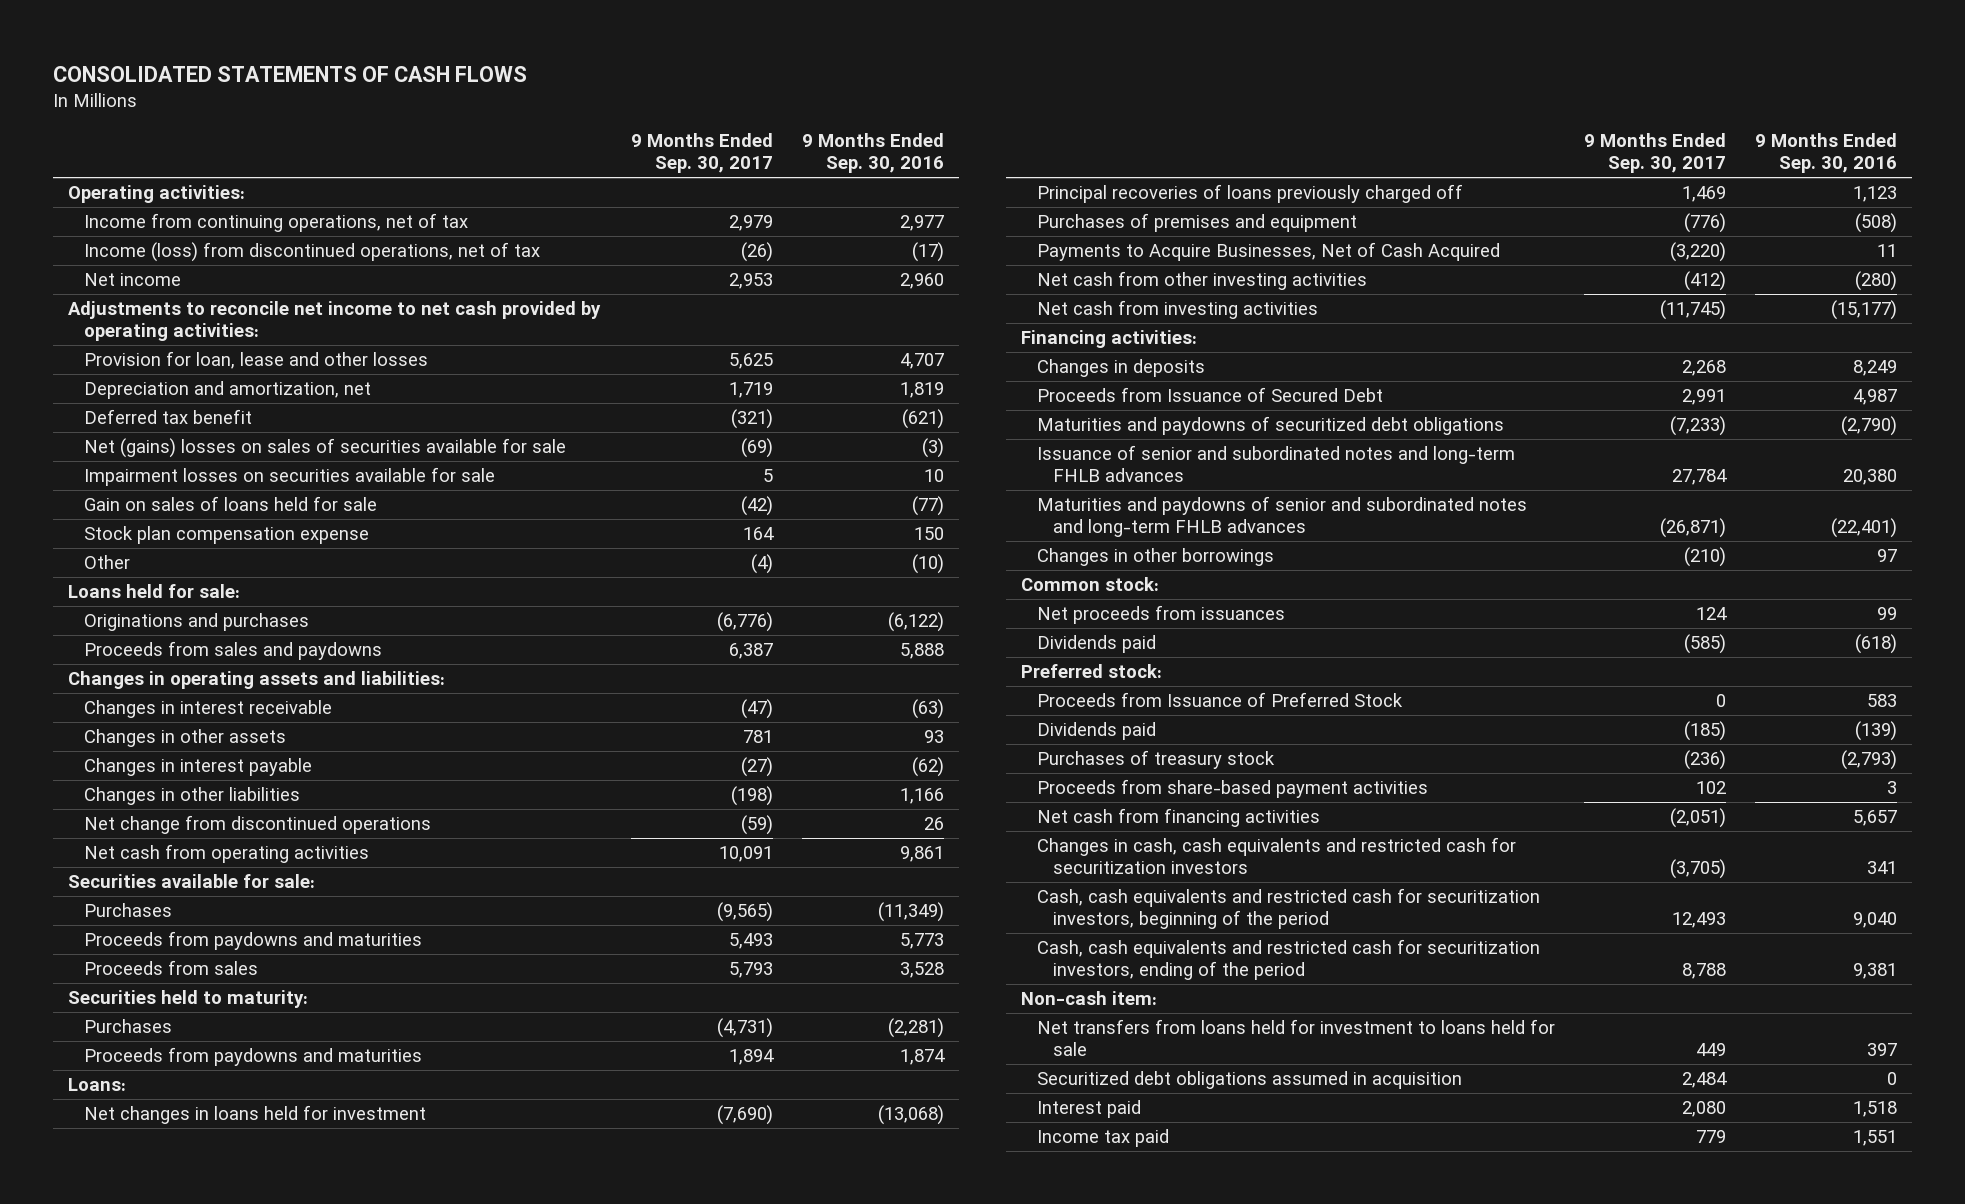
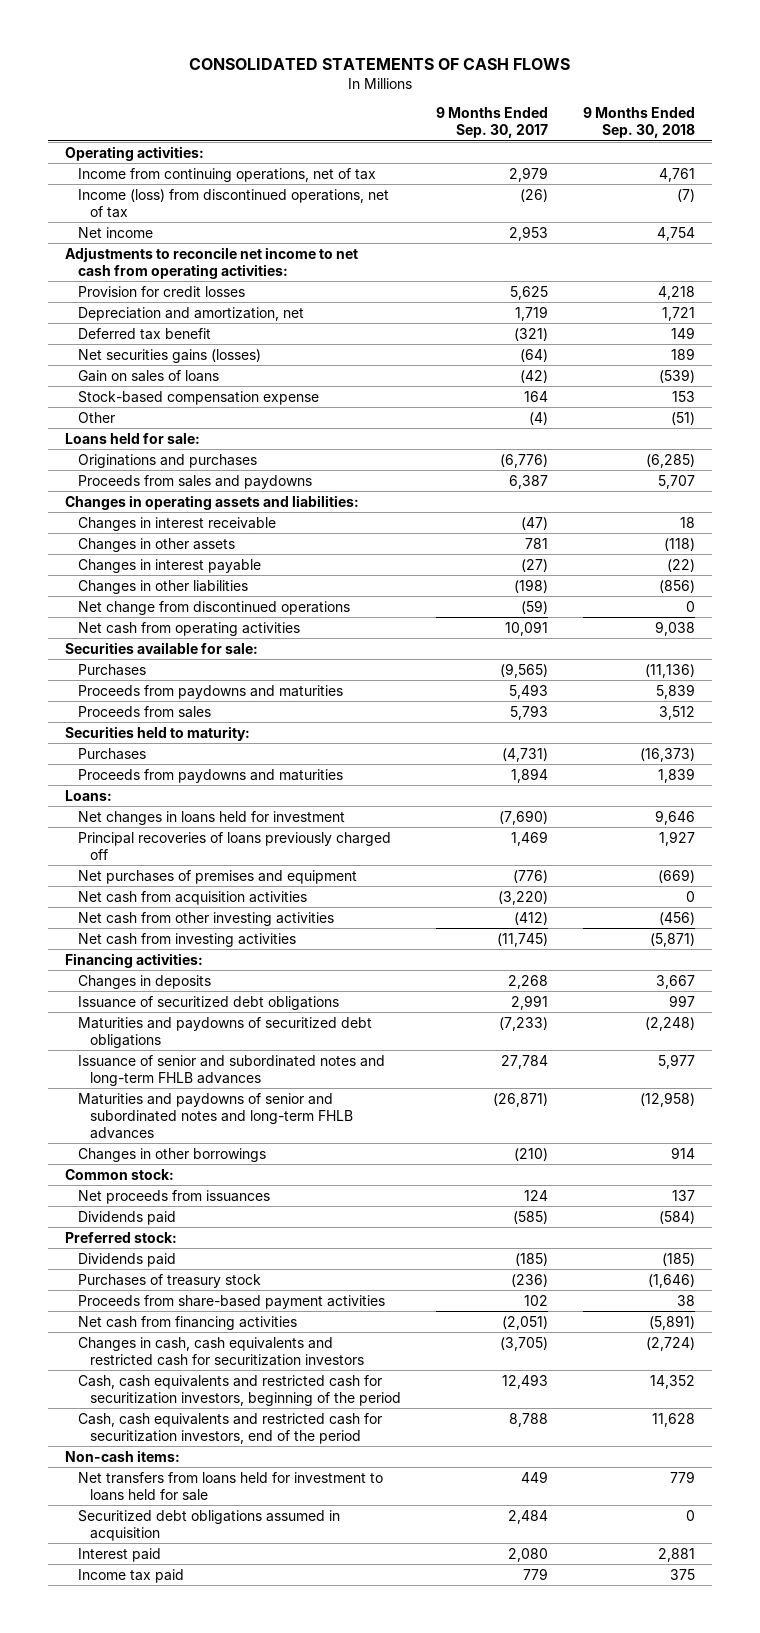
- | 9 Months Ended Sep. 30, 2017 | 9 Months Ended Sep. 30, 2016
+ | 9 Months Ended Sep. 30, 2017 | 9 Months Ended Sep. 30, 2018
- Adjustments to reconcile net income to net cash provided by operating activities:
- Provision for loan, lease and other losses | 5,625 | 4,707
+ Adjustments to reconcile net income to net cash from operating activities:
+ Provision for credit losses | 5,625 | 4,218
- Net (gains) losses on sales of securities available for sale | (69) | (3)
- Impairment losses on securities available for sale | 5 | 10
- Gain on sales of loans held for sale | (42) | (77)
- Stock plan compensation expense | 164 | 150
+ Net securities gains (losses) | (64) | 189
+ Gain on sales of loans | (42) | (539)
+ Stock-based compensation expense | 164 | 153
- Purchases of premises and equipment | (776) | (508)
- Payments to Acquire Businesses, Net of Cash Acquired | (3,220) | 11
+ Net purchases of premises and equipment | (776) | (669)
+ Net cash from acquisition activities | (3,220) | 0
- Proceeds from Issuance of Secured Debt | 2,991 | 4,987
+ Issuance of securitized debt obligations | 2,991 | 997
- Proceeds from Issuance of Preferred Stock | 0 | 583
- Cash, cash equivalents and restricted cash for securitization investors, ending of the period | 8,788 | 9,381
- Non-cash item:
+ Cash, cash equivalents and restricted cash for securitization investors, end of the period | 8,788 | 11,628
+ Non-cash items:

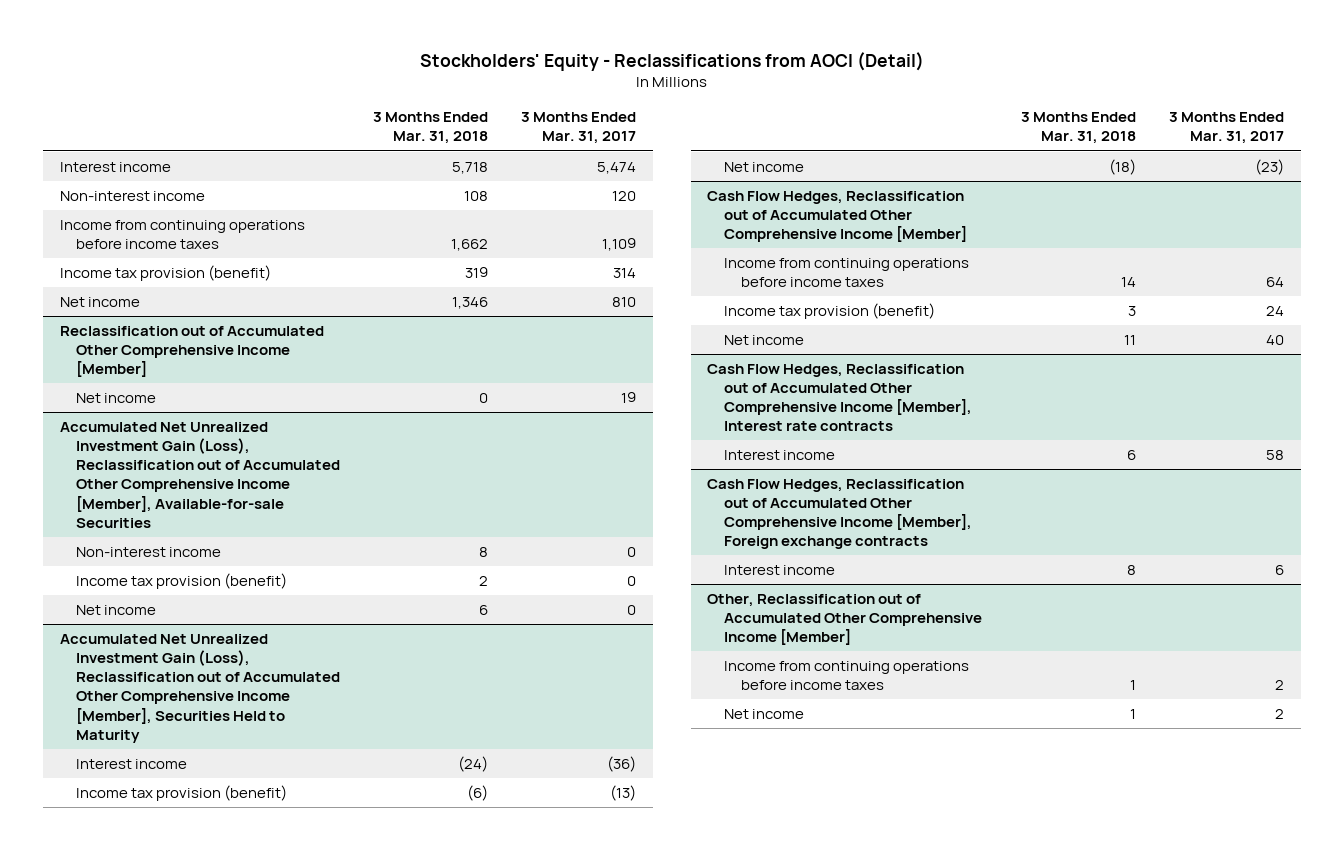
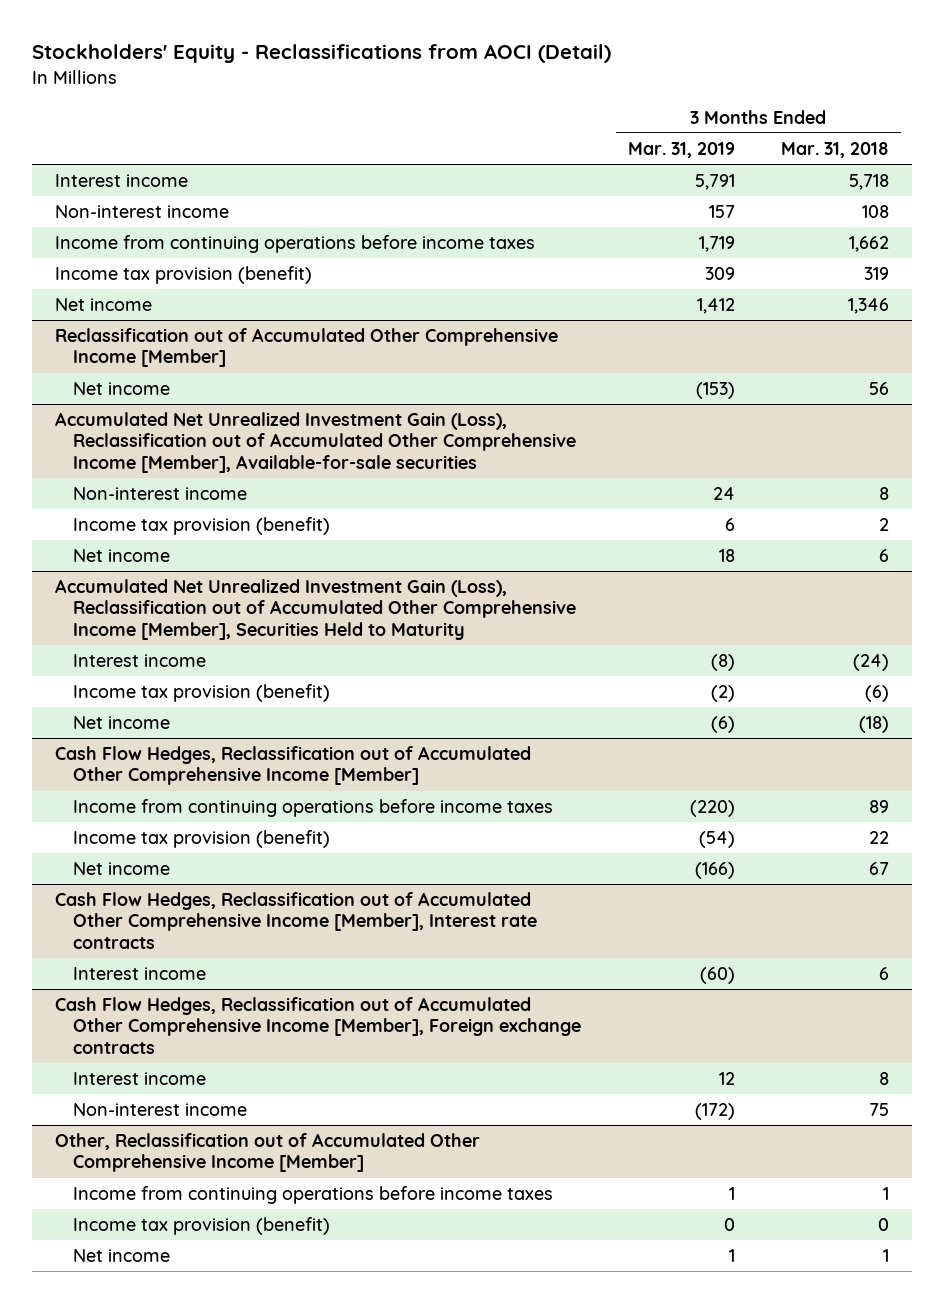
- | 3 Months Ended Mar. 31, 2018 | 3 Months Ended Mar. 31, 2017
+ | 3 Months Ended Mar. 31, 2019 | 3 Months Ended Mar. 31, 2018
@ Reclassification out of Accumulated Other Comprehensive Income [Member]
- Net income | 0 | 19
- Accumulated Net Unrealized Investment Gain (Loss), Reclassification out of Accumulated Other Comprehensive Income [Member], Available-for-sale Securities
@ Reclassification out of Accumulated Other Comprehensive Income [Member]
+ Net income | (153) | 56
+ Accumulated Net Unrealized Investment Gain (Loss), Reclassification out of Accumulated Other Comprehensive Income [Member], Available-for-sale securities
@ Cash Flow Hedges, Reclassification out of Accumulated Other Comprehensive Income [Member]
- Income from continuing operations before income taxes | 14 | 64
- Income tax provision (benefit) | 3 | 24
- Net income | 11 | 40
+ Income from continuing operations before income taxes | (220) | 89
+ Income tax provision (benefit) | (54) | 22
+ Net income | (166) | 67
@ Cash Flow Hedges, Reclassification out of Accumulated Other Comprehensive Income [Member], Foreign exchange contracts
+ Non-interest income | (172) | 75
@ Other, Reclassification out of Accumulated Other Comprehensive Income [Member]
+ Income tax provision (benefit) | 0 | 0

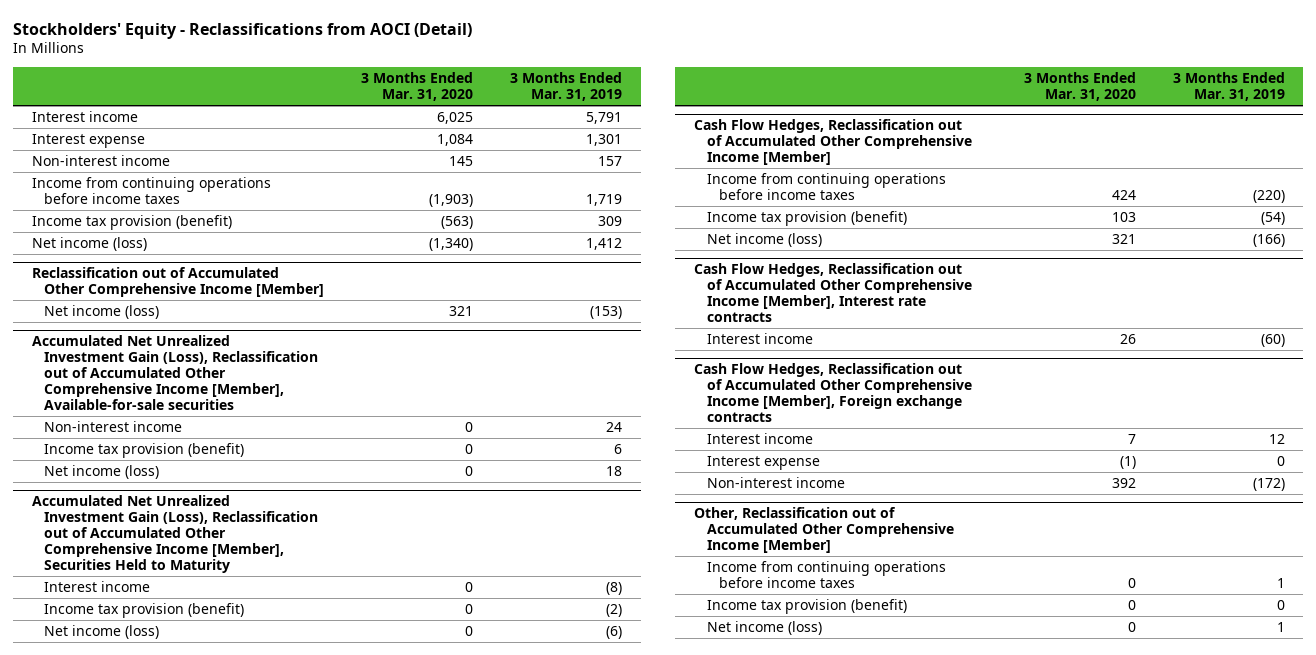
- | 3 Months Ended Mar. 31, 2019 | 3 Months Ended Mar. 31, 2018
+ | 3 Months Ended Mar. 31, 2020 | 3 Months Ended Mar. 31, 2019
+ Interest expense | 1,084 | 1,301
- Net income | 1,412 | 1,346
+ Net income (loss) | (1,340) | 1,412
@ Reclassification out of Accumulated Other Comprehensive Income [Member]
- Net income | (153) | 56
+ Net income (loss) | 321 | (153)
@ Accumulated Net Unrealized Investment Gain (Loss), Reclassification out of Accumulated Other Comprehensive Income [Member], Available-for-sale securities
- Net income | 18 | 6
+ Net income (loss) | 0 | 18
@ Accumulated Net Unrealized Investment Gain (Loss), Reclassification out of Accumulated Other Comprehensive Income [Member], Securities Held to Maturity
- Net income | (6) | (18)
+ Net income (loss) | 0 | (6)
@ Cash Flow Hedges, Reclassification out of Accumulated Other Comprehensive Income [Member]
- Net income | (166) | 67
+ Net income (loss) | 321 | (166)
@ Cash Flow Hedges, Reclassification out of Accumulated Other Comprehensive Income [Member], Foreign exchange contracts
+ Interest expense | (1) | 0
@ Other, Reclassification out of Accumulated Other Comprehensive Income [Member]
- Net income | 1 | 1
+ Net income (loss) | 0 | 1

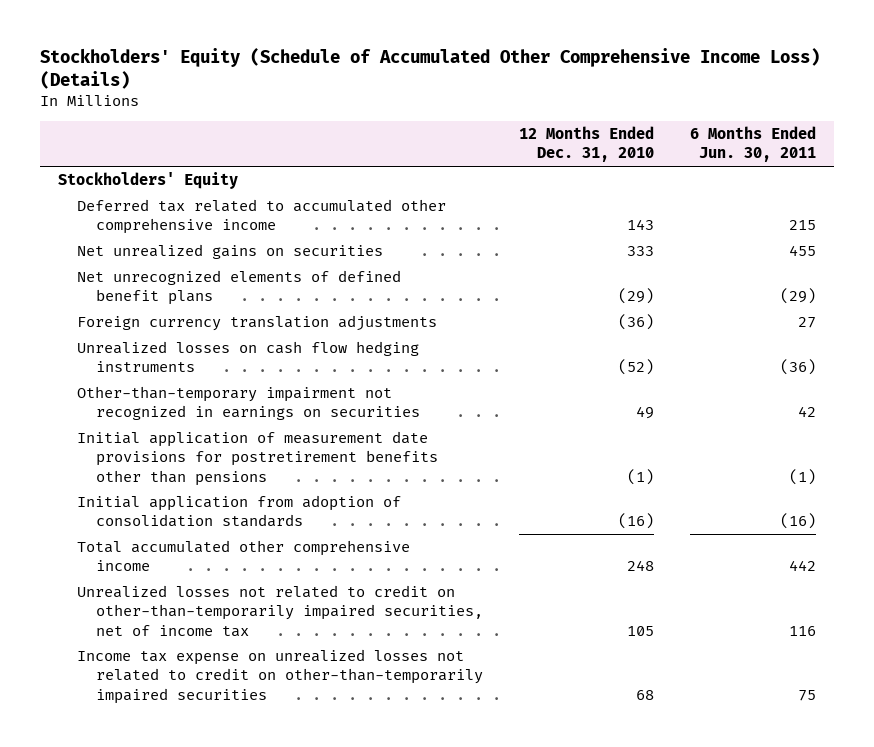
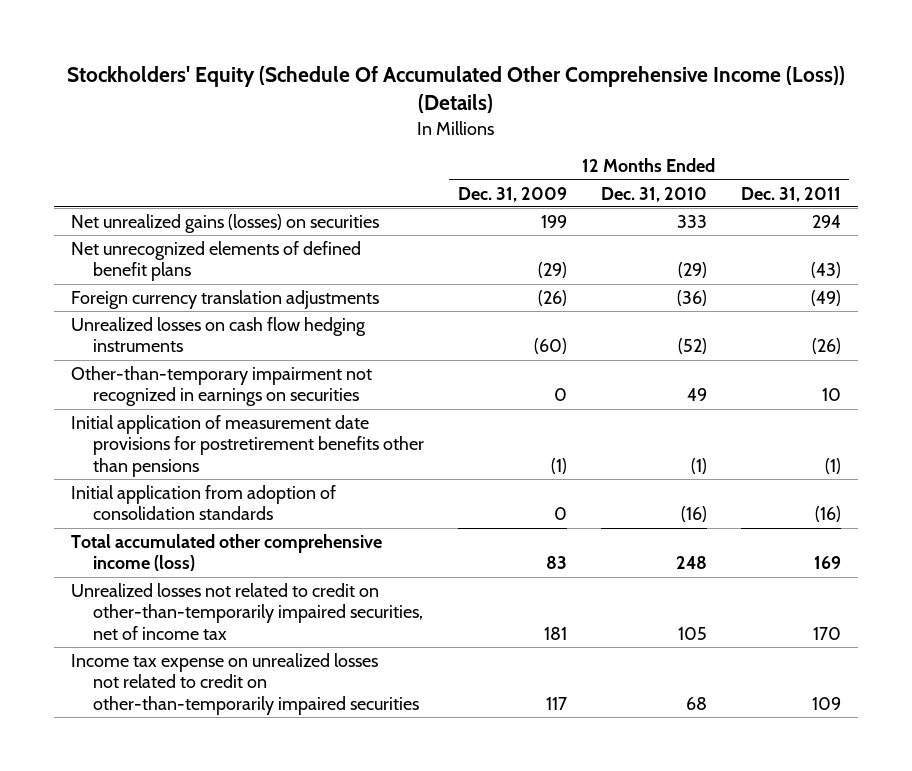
- Stockholders' Equity (Schedule of Accumulated Other Comprehensive Income Loss) (Details)
+ Stockholders' Equity (Schedule Of Accumulated Other Comprehensive Income (Loss)) (Details)
- | 12 Months Ended Dec. 31, 2010 | 6 Months Ended Jun. 30, 2011
+ | 12 Months Ended Dec. 31, 2009 | 12 Months Ended Dec. 31, 2010 | 12 Months Ended Dec. 31, 2011
- Stockholders' Equity
- Deferred tax related to accumulated other comprehensive income | 143 | 215
- Net unrealized gains on securities | 333 | 455
+ Net unrealized gains (losses) on securities | 199 | 333 | 294
- Total accumulated other comprehensive income | 248 | 442
+ Total accumulated other comprehensive income (loss) | 83 | 248 | 169

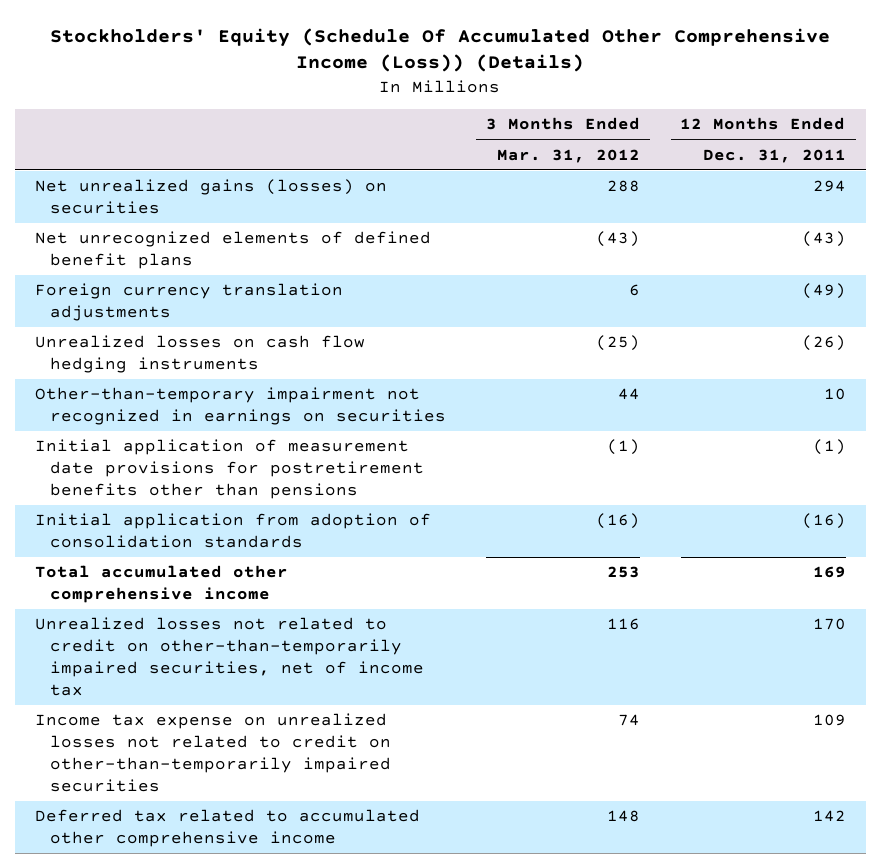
- | 12 Months Ended Dec. 31, 2009 | 12 Months Ended Dec. 31, 2010 | 12 Months Ended Dec. 31, 2011
+ | 3 Months Ended Mar. 31, 2012 | 12 Months Ended Dec. 31, 2011
- Total accumulated other comprehensive income (loss) | 83 | 248 | 169
+ Total accumulated other comprehensive income | 253 | 169
+ Deferred tax related to accumulated other comprehensive income | 148 | 142

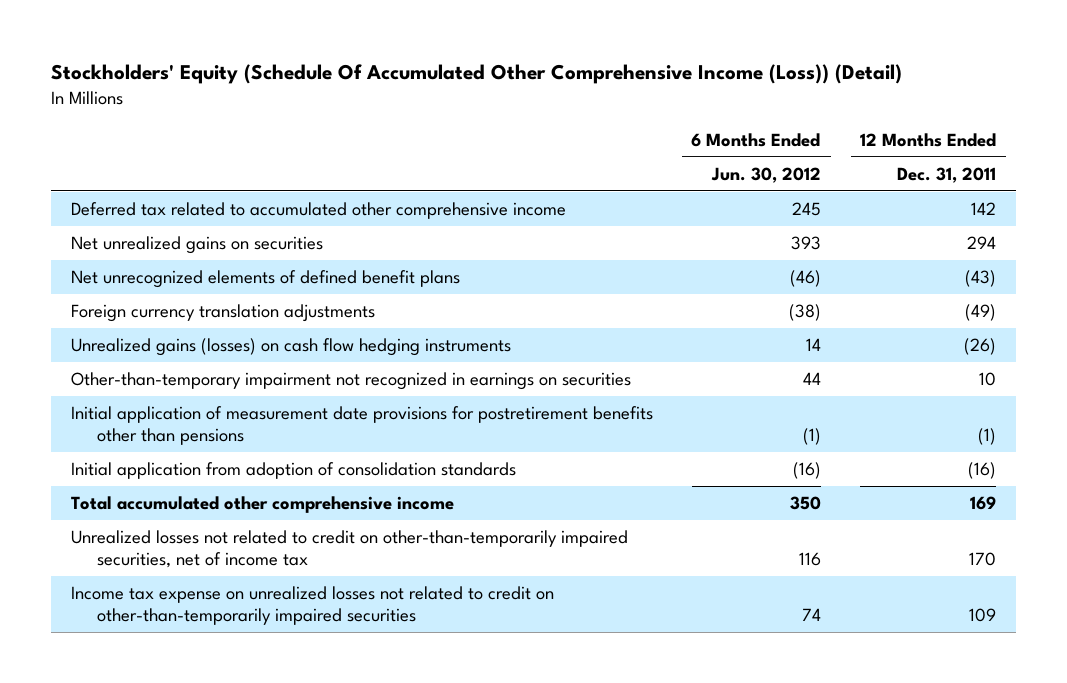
- Stockholders' Equity (Schedule Of Accumulated Other Comprehensive Income (Loss)) (Details)
+ Stockholders' Equity (Schedule Of Accumulated Other Comprehensive Income (Loss)) (Detail)
- | 3 Months Ended Mar. 31, 2012 | 12 Months Ended Dec. 31, 2011
+ | 6 Months Ended Jun. 30, 2012 | 12 Months Ended Dec. 31, 2011
- Net unrealized gains (losses) on securities | 288 | 294
moved up: Deferred tax related to accumulated other comprehensive income | 245 | 142
+ Net unrealized gains on securities | 393 | 294
- Unrealized losses on cash flow hedging instruments | (25) | (26)
+ Unrealized gains (losses) on cash flow hedging instruments | 14 | (26)

